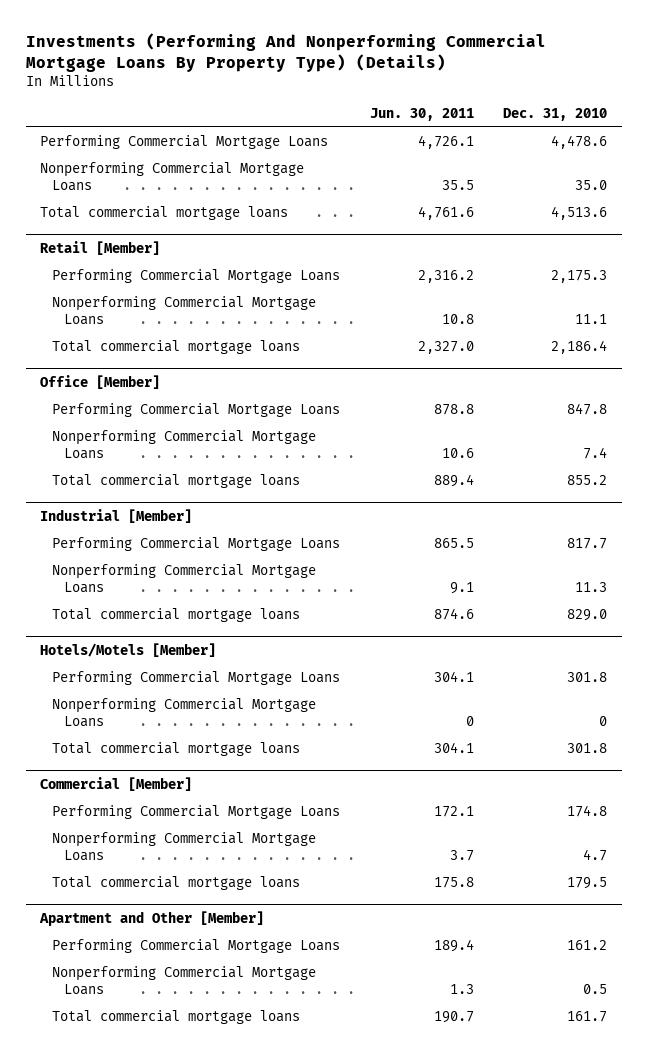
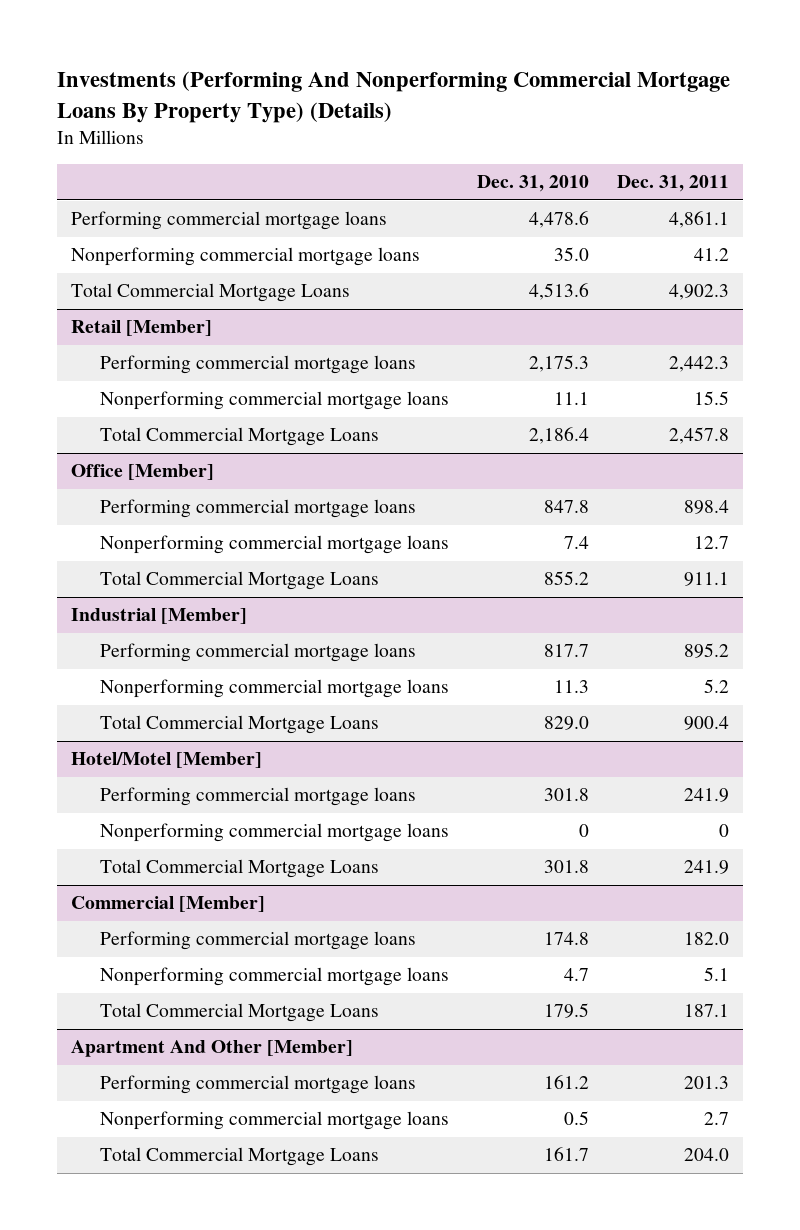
- | Jun. 30, 2011 | Dec. 31, 2010
+ | Dec. 31, 2010 | Dec. 31, 2011
- Performing Commercial Mortgage Loans | 4,726.1 | 4,478.6
- Nonperforming Commercial Mortgage Loans | 35.5 | 35.0
- Total commercial mortgage loans | 4,761.6 | 4,513.6
+ Performing commercial mortgage loans | 4,478.6 | 4,861.1
+ Nonperforming commercial mortgage loans | 35.0 | 41.2
+ Total Commercial Mortgage Loans | 4,513.6 | 4,902.3
@ Retail [Member]
- Performing Commercial Mortgage Loans | 2,316.2 | 2,175.3
- Nonperforming Commercial Mortgage Loans | 10.8 | 11.1
- Total commercial mortgage loans | 2,327.0 | 2,186.4
+ Performing commercial mortgage loans | 2,175.3 | 2,442.3
+ Nonperforming commercial mortgage loans | 11.1 | 15.5
+ Total Commercial Mortgage Loans | 2,186.4 | 2,457.8
@ Office [Member]
- Performing Commercial Mortgage Loans | 878.8 | 847.8
- Nonperforming Commercial Mortgage Loans | 10.6 | 7.4
- Total commercial mortgage loans | 889.4 | 855.2
+ Performing commercial mortgage loans | 847.8 | 898.4
+ Nonperforming commercial mortgage loans | 7.4 | 12.7
+ Total Commercial Mortgage Loans | 855.2 | 911.1
@ Industrial [Member]
- Performing Commercial Mortgage Loans | 865.5 | 817.7
- Nonperforming Commercial Mortgage Loans | 9.1 | 11.3
- Total commercial mortgage loans | 874.6 | 829.0
- Hotels/Motels [Member]
- Performing Commercial Mortgage Loans | 304.1 | 301.8
- Nonperforming Commercial Mortgage Loans | 0 | 0
- Total commercial mortgage loans | 304.1 | 301.8
@ Industrial [Member]
+ Performing commercial mortgage loans | 817.7 | 895.2
+ Nonperforming commercial mortgage loans | 11.3 | 5.2
+ Total Commercial Mortgage Loans | 829.0 | 900.4
+ Hotel/Motel [Member]
+ Performing commercial mortgage loans | 301.8 | 241.9
+ Nonperforming commercial mortgage loans | 0 | 0
+ Total Commercial Mortgage Loans | 301.8 | 241.9
@ Commercial [Member]
- Performing Commercial Mortgage Loans | 172.1 | 174.8
- Nonperforming Commercial Mortgage Loans | 3.7 | 4.7
- Total commercial mortgage loans | 175.8 | 179.5
- Apartment and Other [Member]
- Performing Commercial Mortgage Loans | 189.4 | 161.2
- Nonperforming Commercial Mortgage Loans | 1.3 | 0.5
- Total commercial mortgage loans | 190.7 | 161.7
@ Commercial [Member]
+ Performing commercial mortgage loans | 174.8 | 182.0
+ Nonperforming commercial mortgage loans | 4.7 | 5.1
+ Total Commercial Mortgage Loans | 179.5 | 187.1
+ Apartment And Other [Member]
+ Performing commercial mortgage loans | 161.2 | 201.3
+ Nonperforming commercial mortgage loans | 0.5 | 2.7
+ Total Commercial Mortgage Loans | 161.7 | 204.0

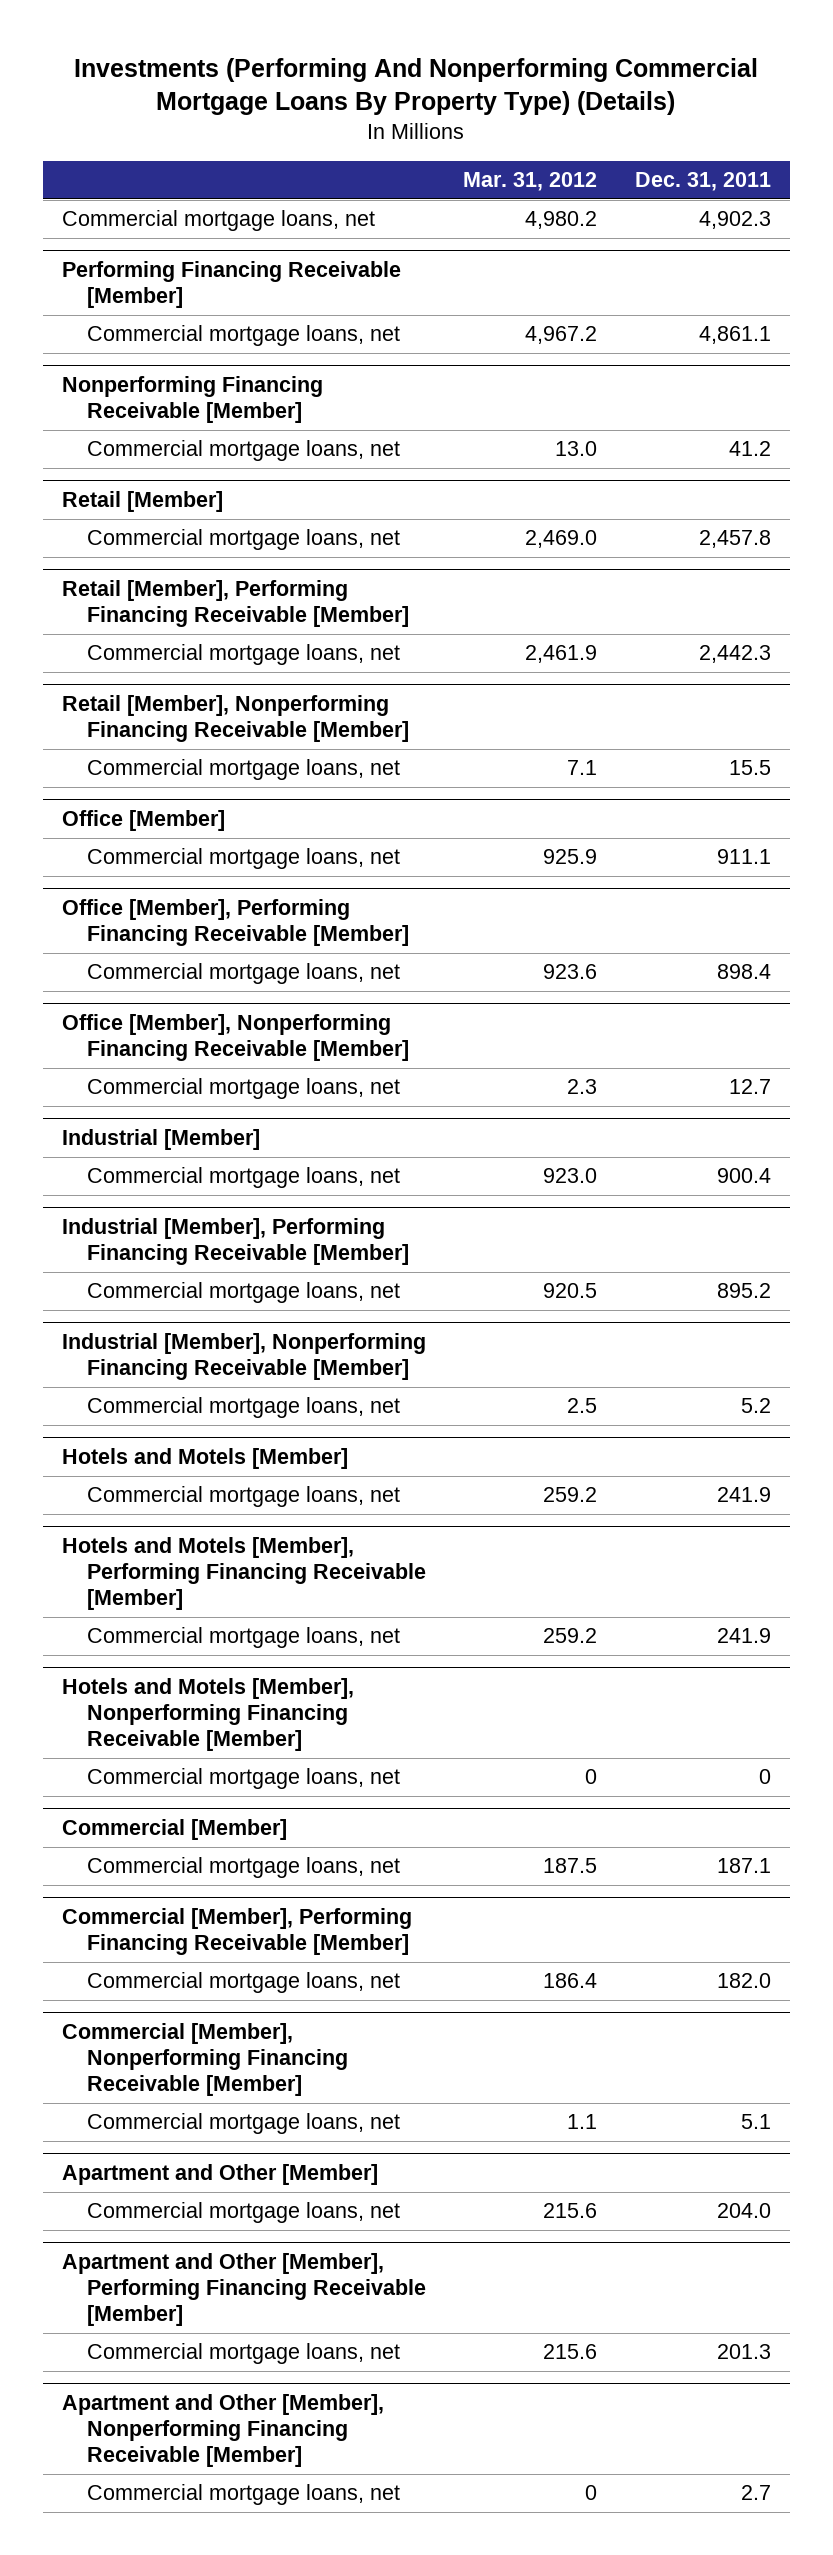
- | Dec. 31, 2010 | Dec. 31, 2011
+ | Mar. 31, 2012 | Dec. 31, 2011
- Performing commercial mortgage loans | 4,478.6 | 4,861.1
- Nonperforming commercial mortgage loans | 35.0 | 41.2
- Total Commercial Mortgage Loans | 4,513.6 | 4,902.3
+ Commercial mortgage loans, net | 4,980.2 | 4,902.3
+ Performing Financing Receivable [Member]
+ Commercial mortgage loans, net | 4,967.2 | 4,861.1
+ Nonperforming Financing Receivable [Member]
+ Commercial mortgage loans, net | 13.0 | 41.2
@ Retail [Member]
- Performing commercial mortgage loans | 2,175.3 | 2,442.3
- Nonperforming commercial mortgage loans | 11.1 | 15.5
- Total Commercial Mortgage Loans | 2,186.4 | 2,457.8
+ Commercial mortgage loans, net | 2,469.0 | 2,457.8
+ Retail [Member], Performing Financing Receivable [Member]
+ Commercial mortgage loans, net | 2,461.9 | 2,442.3
+ Retail [Member], Nonperforming Financing Receivable [Member]
+ Commercial mortgage loans, net | 7.1 | 15.5
@ Office [Member]
- Performing commercial mortgage loans | 847.8 | 898.4
- Nonperforming commercial mortgage loans | 7.4 | 12.7
- Total Commercial Mortgage Loans | 855.2 | 911.1
+ Commercial mortgage loans, net | 925.9 | 911.1
+ Office [Member], Performing Financing Receivable [Member]
+ Commercial mortgage loans, net | 923.6 | 898.4
+ Office [Member], Nonperforming Financing Receivable [Member]
+ Commercial mortgage loans, net | 2.3 | 12.7
@ Industrial [Member]
- Performing commercial mortgage loans | 817.7 | 895.2
- Nonperforming commercial mortgage loans | 11.3 | 5.2
- Total Commercial Mortgage Loans | 829.0 | 900.4
- Hotel/Motel [Member]
- Performing commercial mortgage loans | 301.8 | 241.9
- Nonperforming commercial mortgage loans | 0 | 0
- Total Commercial Mortgage Loans | 301.8 | 241.9
@ Industrial [Member]
+ Commercial mortgage loans, net | 923.0 | 900.4
+ Industrial [Member], Performing Financing Receivable [Member]
+ Commercial mortgage loans, net | 920.5 | 895.2
+ Industrial [Member], Nonperforming Financing Receivable [Member]
+ Commercial mortgage loans, net | 2.5 | 5.2
+ Hotels and Motels [Member]
+ Commercial mortgage loans, net | 259.2 | 241.9
+ Hotels and Motels [Member], Performing Financing Receivable [Member]
+ Commercial mortgage loans, net | 259.2 | 241.9
+ Hotels and Motels [Member], Nonperforming Financing Receivable [Member]
+ Commercial mortgage loans, net | 0 | 0
@ Commercial [Member]
- Performing commercial mortgage loans | 174.8 | 182.0
- Nonperforming commercial mortgage loans | 4.7 | 5.1
- Total Commercial Mortgage Loans | 179.5 | 187.1
- Apartment And Other [Member]
- Performing commercial mortgage loans | 161.2 | 201.3
- Nonperforming commercial mortgage loans | 0.5 | 2.7
- Total Commercial Mortgage Loans | 161.7 | 204.0
@ Commercial [Member]
+ Commercial mortgage loans, net | 187.5 | 187.1
+ Commercial [Member], Performing Financing Receivable [Member]
+ Commercial mortgage loans, net | 186.4 | 182.0
+ Commercial [Member], Nonperforming Financing Receivable [Member]
+ Commercial mortgage loans, net | 1.1 | 5.1
+ Apartment and Other [Member]
+ Commercial mortgage loans, net | 215.6 | 204.0
+ Apartment and Other [Member], Performing Financing Receivable [Member]
+ Commercial mortgage loans, net | 215.6 | 201.3
+ Apartment and Other [Member], Nonperforming Financing Receivable [Member]
+ Commercial mortgage loans, net | 0 | 2.7

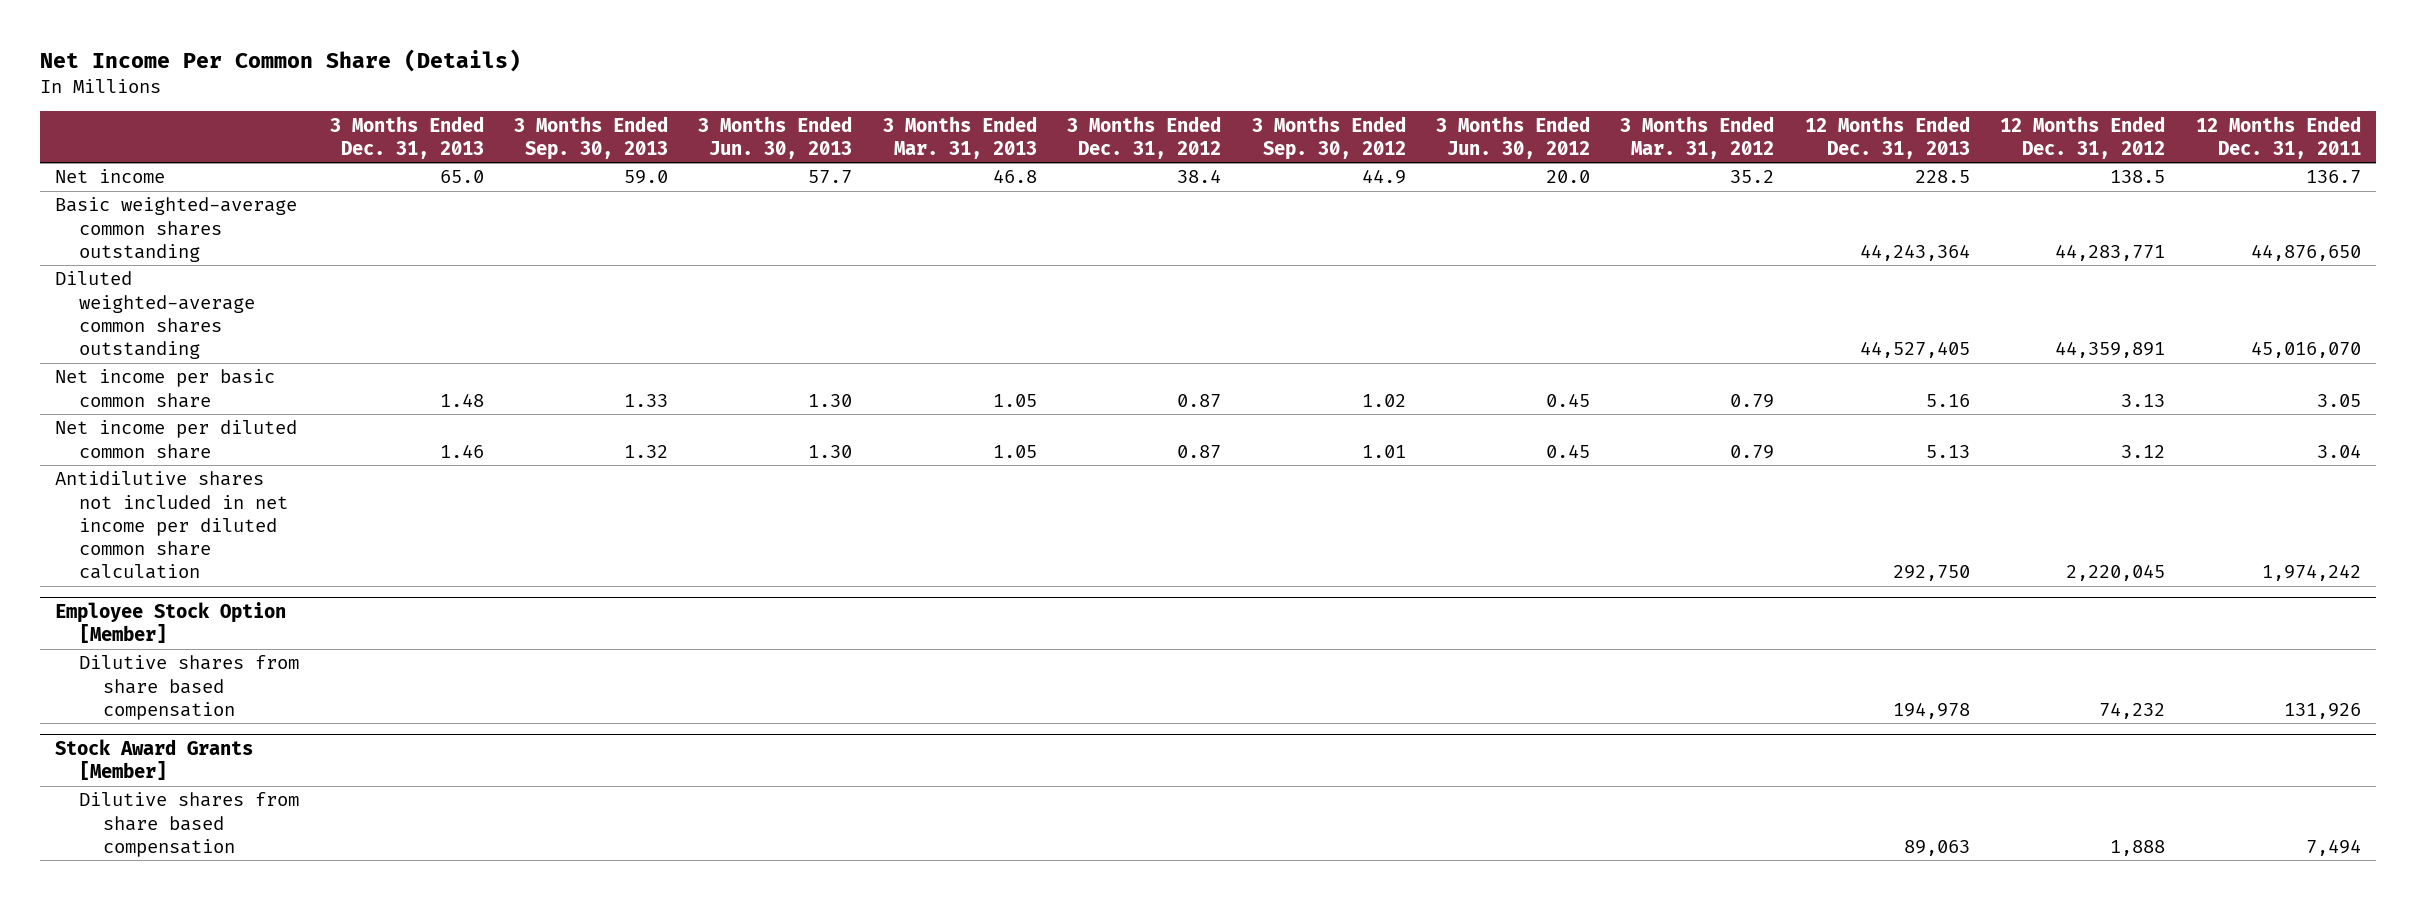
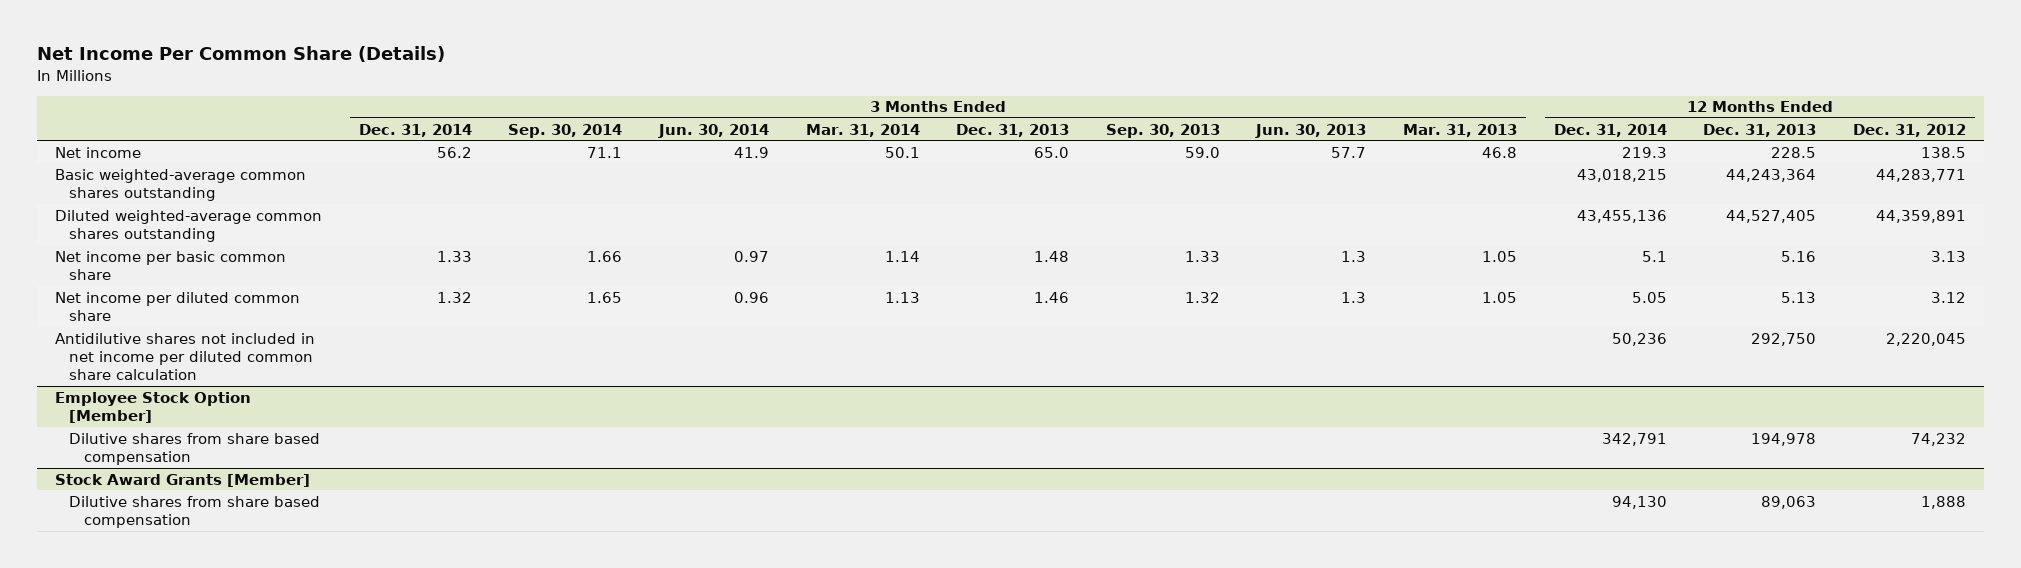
- | 3 Months Ended Dec. 31, 2013 | 3 Months Ended Sep. 30, 2013 | 3 Months Ended Jun. 30, 2013 | 3 Months Ended Mar. 31, 2013 | 3 Months Ended Dec. 31, 2012 | 3 Months Ended Sep. 30, 2012 | 3 Months Ended Jun. 30, 2012 | 3 Months Ended Mar. 31, 2012 | 12 Months Ended Dec. 31, 2013 | 12 Months Ended Dec. 31, 2012 | 12 Months Ended Dec. 31, 2011
+ | 3 Months Ended Dec. 31, 2014 | 3 Months Ended Sep. 30, 2014 | 3 Months Ended Jun. 30, 2014 | 3 Months Ended Mar. 31, 2014 | 3 Months Ended Dec. 31, 2013 | 3 Months Ended Sep. 30, 2013 | 3 Months Ended Jun. 30, 2013 | 3 Months Ended Mar. 31, 2013 | 12 Months Ended Dec. 31, 2014 | 12 Months Ended Dec. 31, 2013 | 12 Months Ended Dec. 31, 2012
- Net income per basic common share | 1.48 | 1.33 | 1.30 | 1.05 | 0.87 | 1.02 | 0.45 | 0.79 | 5.16 | 3.13 | 3.05
- Net income per diluted common share | 1.46 | 1.32 | 1.30 | 1.05 | 0.87 | 1.01 | 0.45 | 0.79 | 5.13 | 3.12 | 3.04
+ Net income per basic common share | 1.33 | 1.66 | 0.97 | 1.14 | 1.48 | 1.33 | 1.3 | 1.05 | 5.1 | 5.16 | 3.13
+ Net income per diluted common share | 1.32 | 1.65 | 0.96 | 1.13 | 1.46 | 1.32 | 1.3 | 1.05 | 5.05 | 5.13 | 3.12

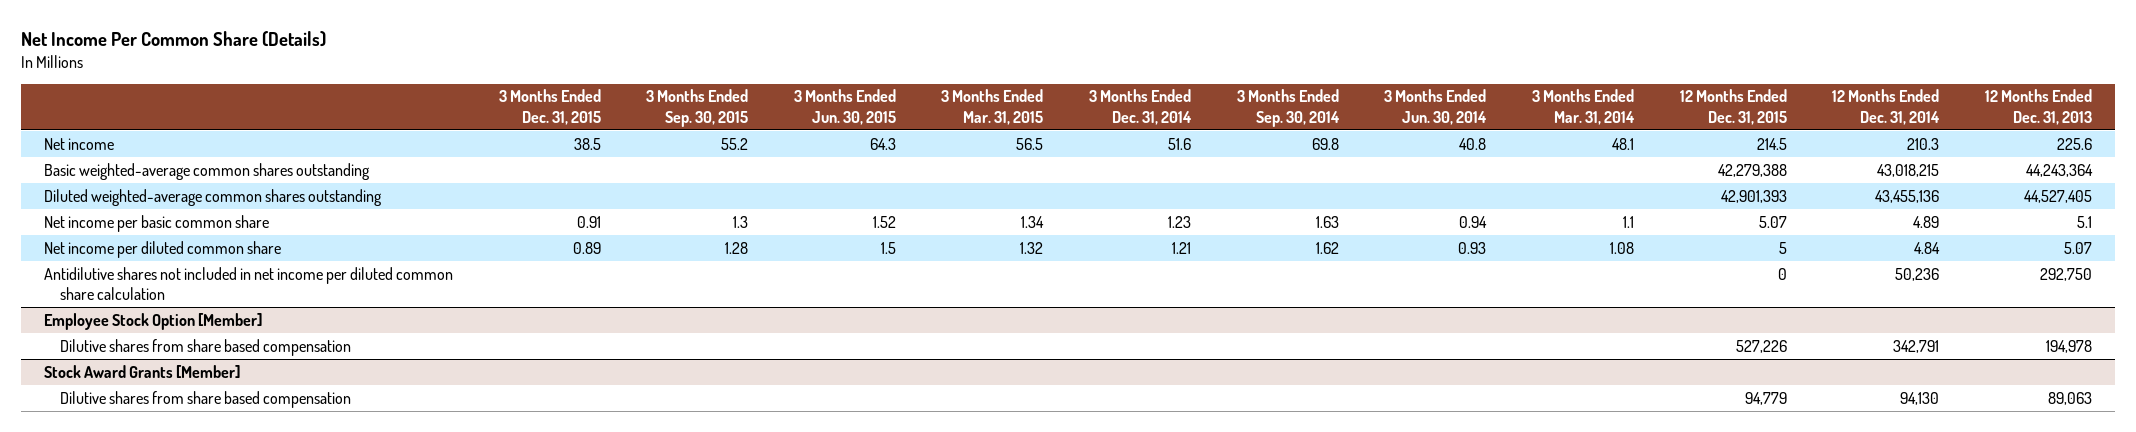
- | 3 Months Ended Dec. 31, 2014 | 3 Months Ended Sep. 30, 2014 | 3 Months Ended Jun. 30, 2014 | 3 Months Ended Mar. 31, 2014 | 3 Months Ended Dec. 31, 2013 | 3 Months Ended Sep. 30, 2013 | 3 Months Ended Jun. 30, 2013 | 3 Months Ended Mar. 31, 2013 | 12 Months Ended Dec. 31, 2014 | 12 Months Ended Dec. 31, 2013 | 12 Months Ended Dec. 31, 2012
+ | 3 Months Ended Dec. 31, 2015 | 3 Months Ended Sep. 30, 2015 | 3 Months Ended Jun. 30, 2015 | 3 Months Ended Mar. 31, 2015 | 3 Months Ended Dec. 31, 2014 | 3 Months Ended Sep. 30, 2014 | 3 Months Ended Jun. 30, 2014 | 3 Months Ended Mar. 31, 2014 | 12 Months Ended Dec. 31, 2015 | 12 Months Ended Dec. 31, 2014 | 12 Months Ended Dec. 31, 2013
- Net income | 56.2 | 71.1 | 41.9 | 50.1 | 65.0 | 59.0 | 57.7 | 46.8 | 219.3 | 228.5 | 138.5
+ Net income | 38.5 | 55.2 | 64.3 | 56.5 | 51.6 | 69.8 | 40.8 | 48.1 | 214.5 | 210.3 | 225.6
- Net income per basic common share | 1.33 | 1.66 | 0.97 | 1.14 | 1.48 | 1.33 | 1.3 | 1.05 | 5.1 | 5.16 | 3.13
- Net income per diluted common share | 1.32 | 1.65 | 0.96 | 1.13 | 1.46 | 1.32 | 1.3 | 1.05 | 5.05 | 5.13 | 3.12
+ Net income per basic common share | 0.91 | 1.3 | 1.52 | 1.34 | 1.23 | 1.63 | 0.94 | 1.1 | 5.07 | 4.89 | 5.1
+ Net income per diluted common share | 0.89 | 1.28 | 1.5 | 1.32 | 1.21 | 1.62 | 0.93 | 1.08 | 5 | 4.84 | 5.07

